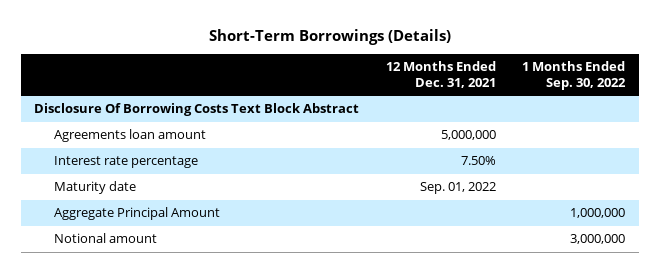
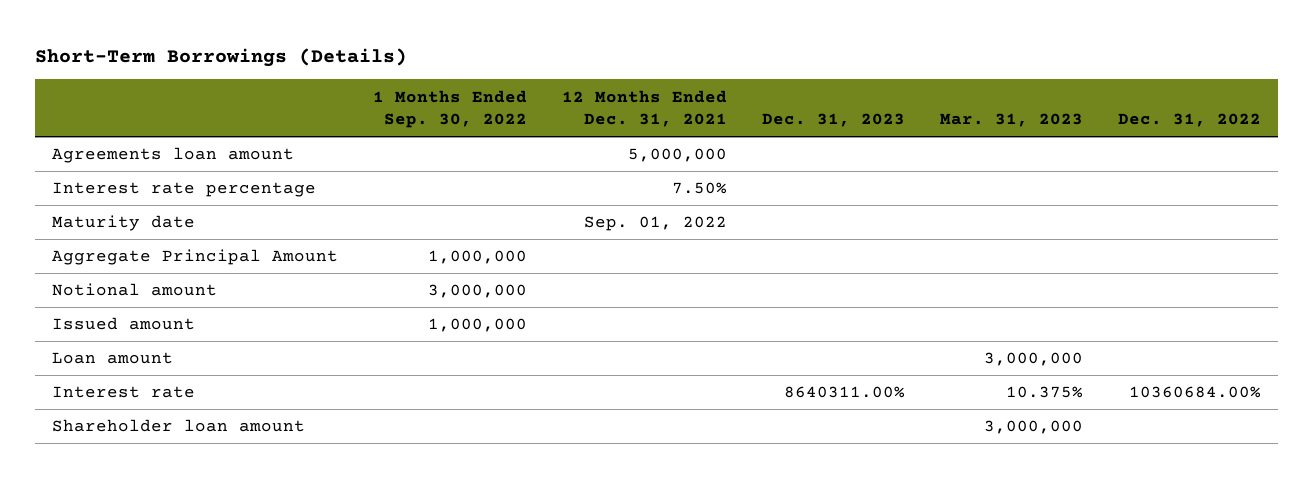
- | 12 Months Ended Dec. 31, 2021 | 1 Months Ended Sep. 30, 2022
+ | 1 Months Ended Sep. 30, 2022 | 12 Months Ended Dec. 31, 2021 | Dec. 31, 2023 | Mar. 31, 2023 | Dec. 31, 2022
- Disclosure Of Borrowing Costs Text Block Abstract
+ Issued amount | 1,000,000 | | | |
+ Loan amount | | | | 3,000,000 |
+ Interest rate | | | 8640311.00% | 10.375% | 10360684.00%
+ Shareholder loan amount | | | | 3,000,000 |

